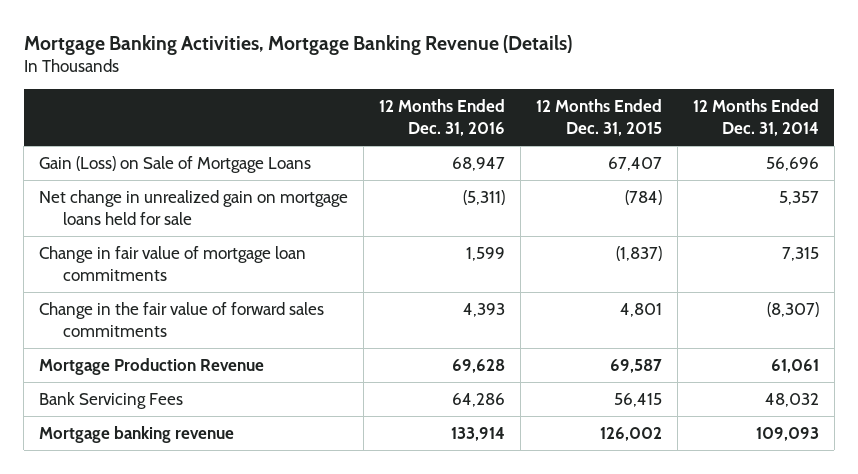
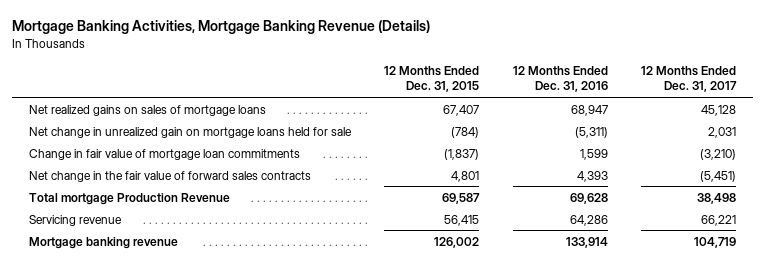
- | 12 Months Ended Dec. 31, 2016 | 12 Months Ended Dec. 31, 2015 | 12 Months Ended Dec. 31, 2014
+ | 12 Months Ended Dec. 31, 2015 | 12 Months Ended Dec. 31, 2016 | 12 Months Ended Dec. 31, 2017
- Gain (Loss) on Sale of Mortgage Loans | 68,947 | 67,407 | 56,696
+ Net realized gains on sales of mortgage loans | 67,407 | 68,947 | 45,128
- Change in the fair value of forward sales commitments | 4,393 | 4,801 | (8,307)
- Mortgage Production Revenue | 69,628 | 69,587 | 61,061
- Bank Servicing Fees | 64,286 | 56,415 | 48,032
+ Net change in the fair value of forward sales contracts | 4,801 | 4,393 | (5,451)
+ Total mortgage Production Revenue | 69,587 | 69,628 | 38,498
+ Servicing revenue | 56,415 | 64,286 | 66,221

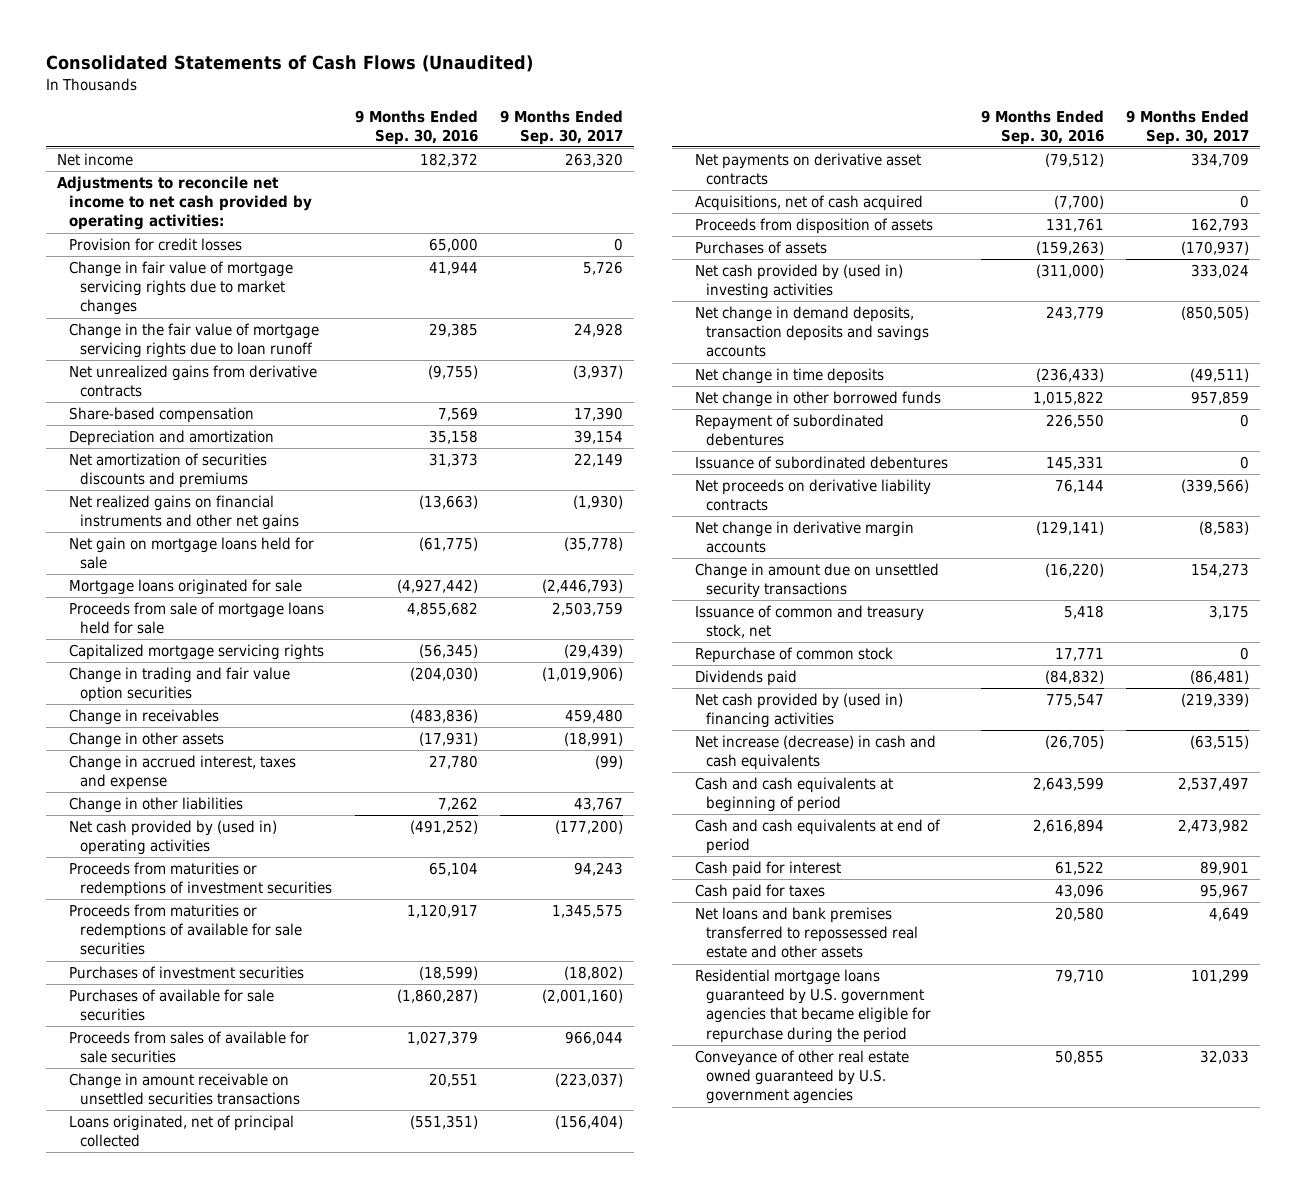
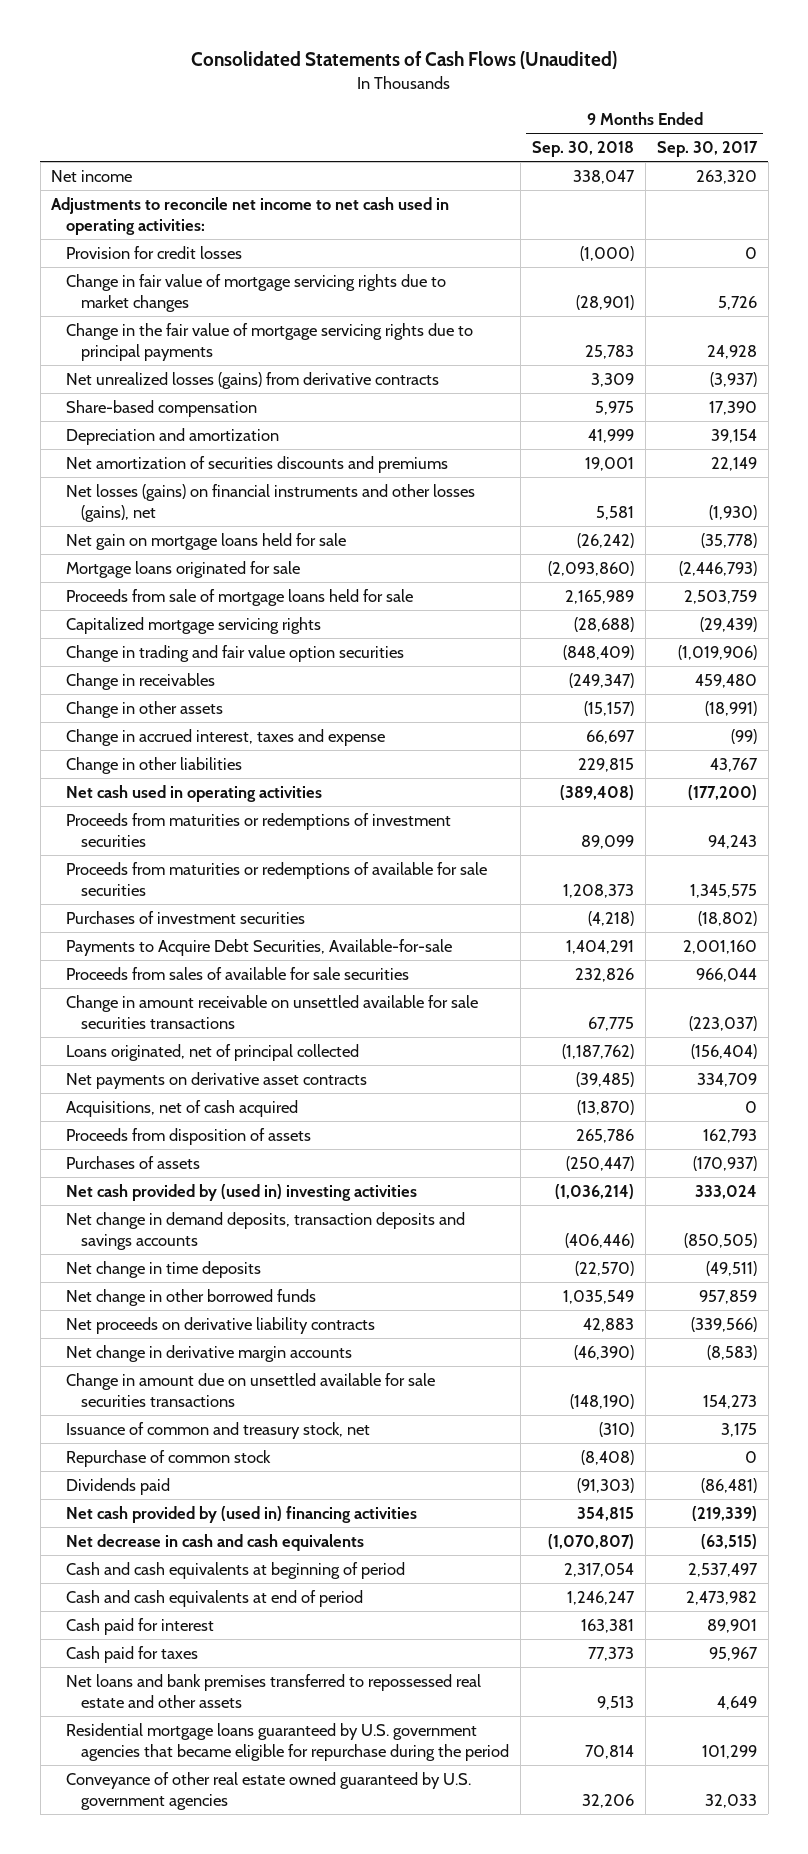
- | 9 Months Ended Sep. 30, 2016 | 9 Months Ended Sep. 30, 2017
+ | 9 Months Ended Sep. 30, 2018 | 9 Months Ended Sep. 30, 2017
- Adjustments to reconcile net income to net cash provided by operating activities:
+ Adjustments to reconcile net income to net cash used in operating activities:
- Change in the fair value of mortgage servicing rights due to loan runoff | 29,385 | 24,928
- Net unrealized gains from derivative contracts | (9,755) | (3,937)
+ Change in the fair value of mortgage servicing rights due to principal payments | 25,783 | 24,928
+ Net unrealized losses (gains) from derivative contracts | 3,309 | (3,937)
- Net realized gains on financial instruments and other net gains | (13,663) | (1,930)
+ Net losses (gains) on financial instruments and other losses (gains), net | 5,581 | (1,930)
- Net cash provided by (used in) operating activities | (491,252) | (177,200)
+ Net cash used in operating activities | (389,408) | (177,200)
- Purchases of available for sale securities | (1,860,287) | (2,001,160)
+ Payments to Acquire Debt Securities, Available-for-sale | 1,404,291 | 2,001,160
- Change in amount receivable on unsettled securities transactions | 20,551 | (223,037)
+ Change in amount receivable on unsettled available for sale securities transactions | 67,775 | (223,037)
- Repayment of subordinated debentures | 226,550 | 0
- Issuance of subordinated debentures | 145,331 | 0
- Change in amount due on unsettled security transactions | (16,220) | 154,273
+ Change in amount due on unsettled available for sale securities transactions | (148,190) | 154,273
- Net increase (decrease) in cash and cash equivalents | (26,705) | (63,515)
+ Net decrease in cash and cash equivalents | (1,070,807) | (63,515)

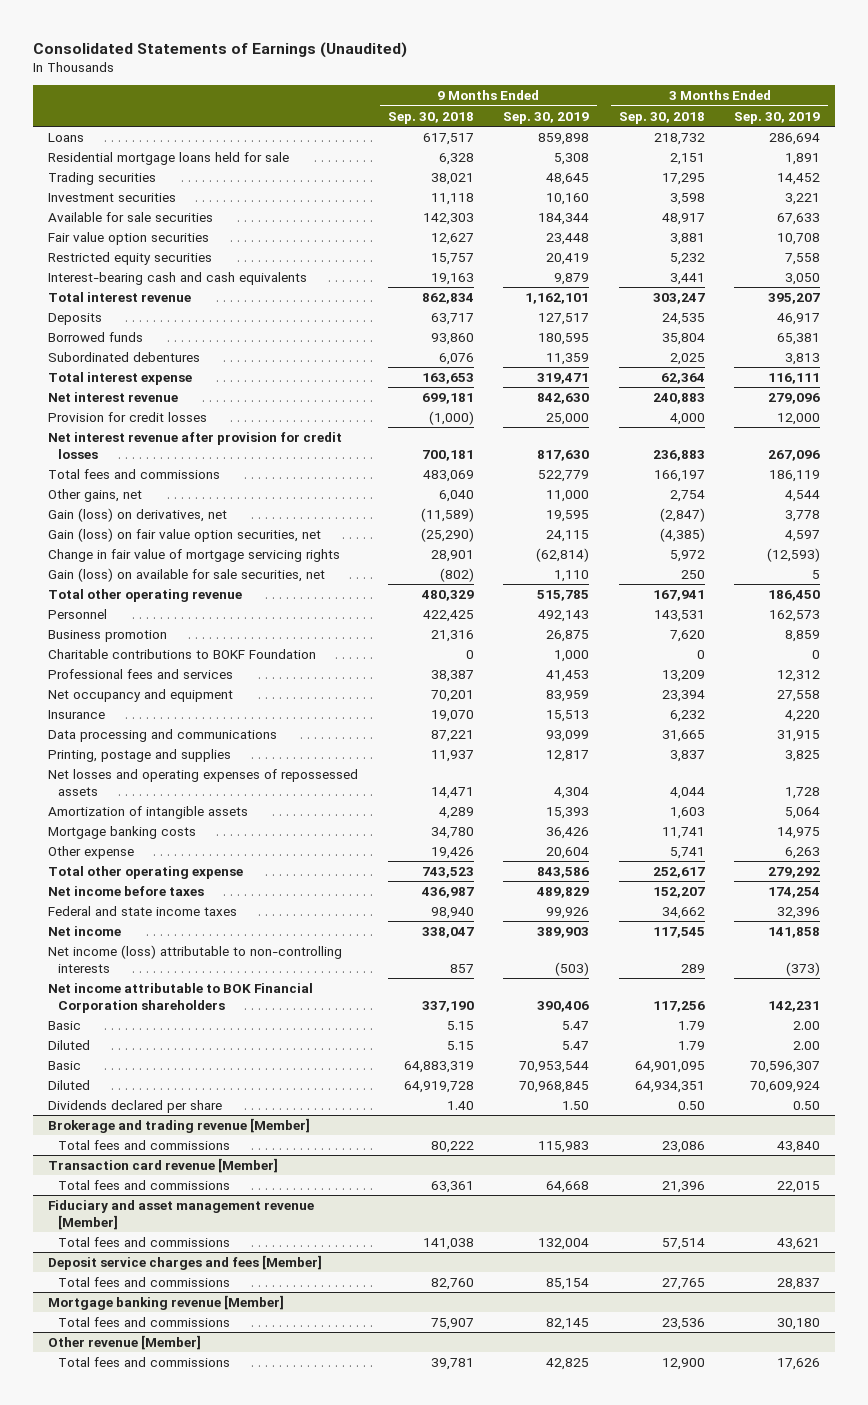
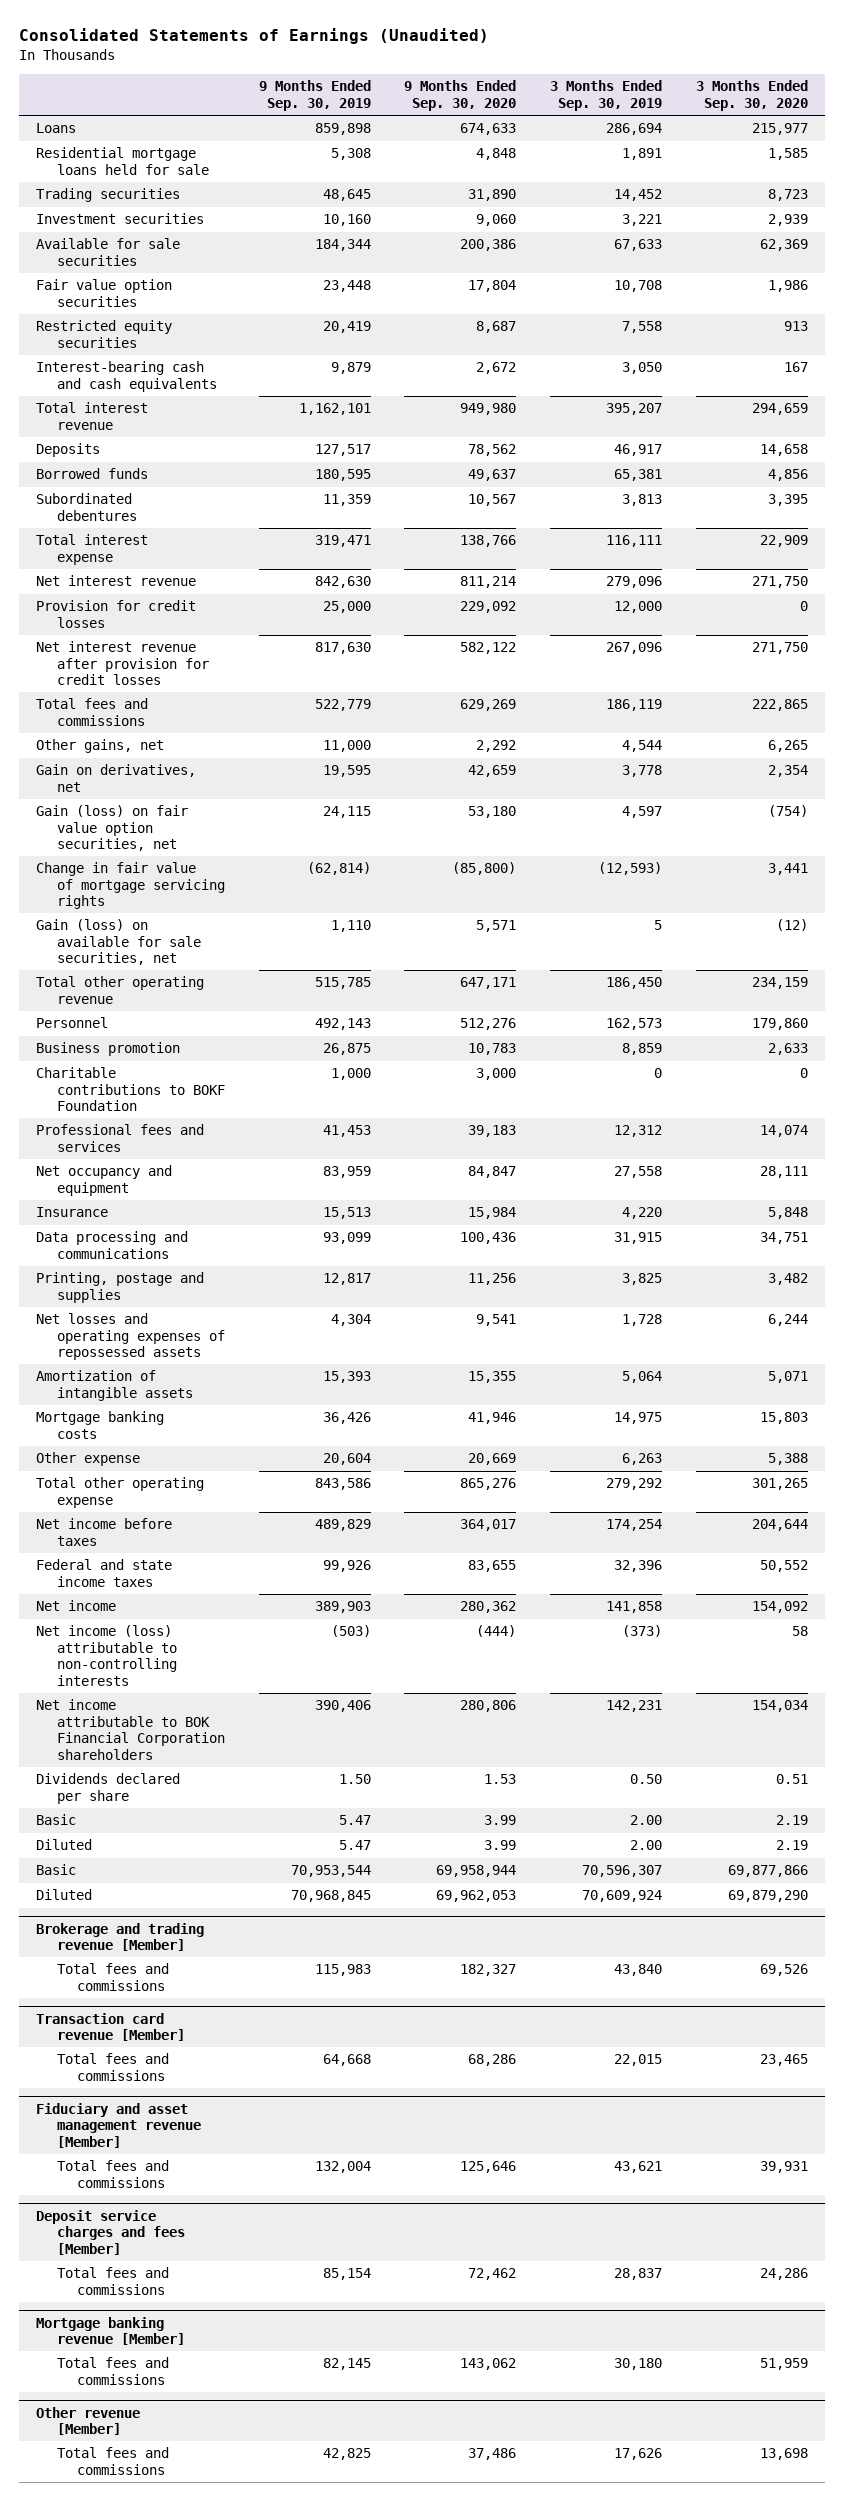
- | 9 Months Ended Sep. 30, 2018 | 9 Months Ended Sep. 30, 2019 | 3 Months Ended Sep. 30, 2018 | 3 Months Ended Sep. 30, 2019
+ | 9 Months Ended Sep. 30, 2019 | 9 Months Ended Sep. 30, 2020 | 3 Months Ended Sep. 30, 2019 | 3 Months Ended Sep. 30, 2020
- Gain (loss) on derivatives, net | (11,589) | 19,595 | (2,847) | 3,778
+ Gain on derivatives, net | 19,595 | 42,659 | 3,778 | 2,354
moved up: Dividends declared per share | 1.50 | 1.53 | 0.50 | 0.51

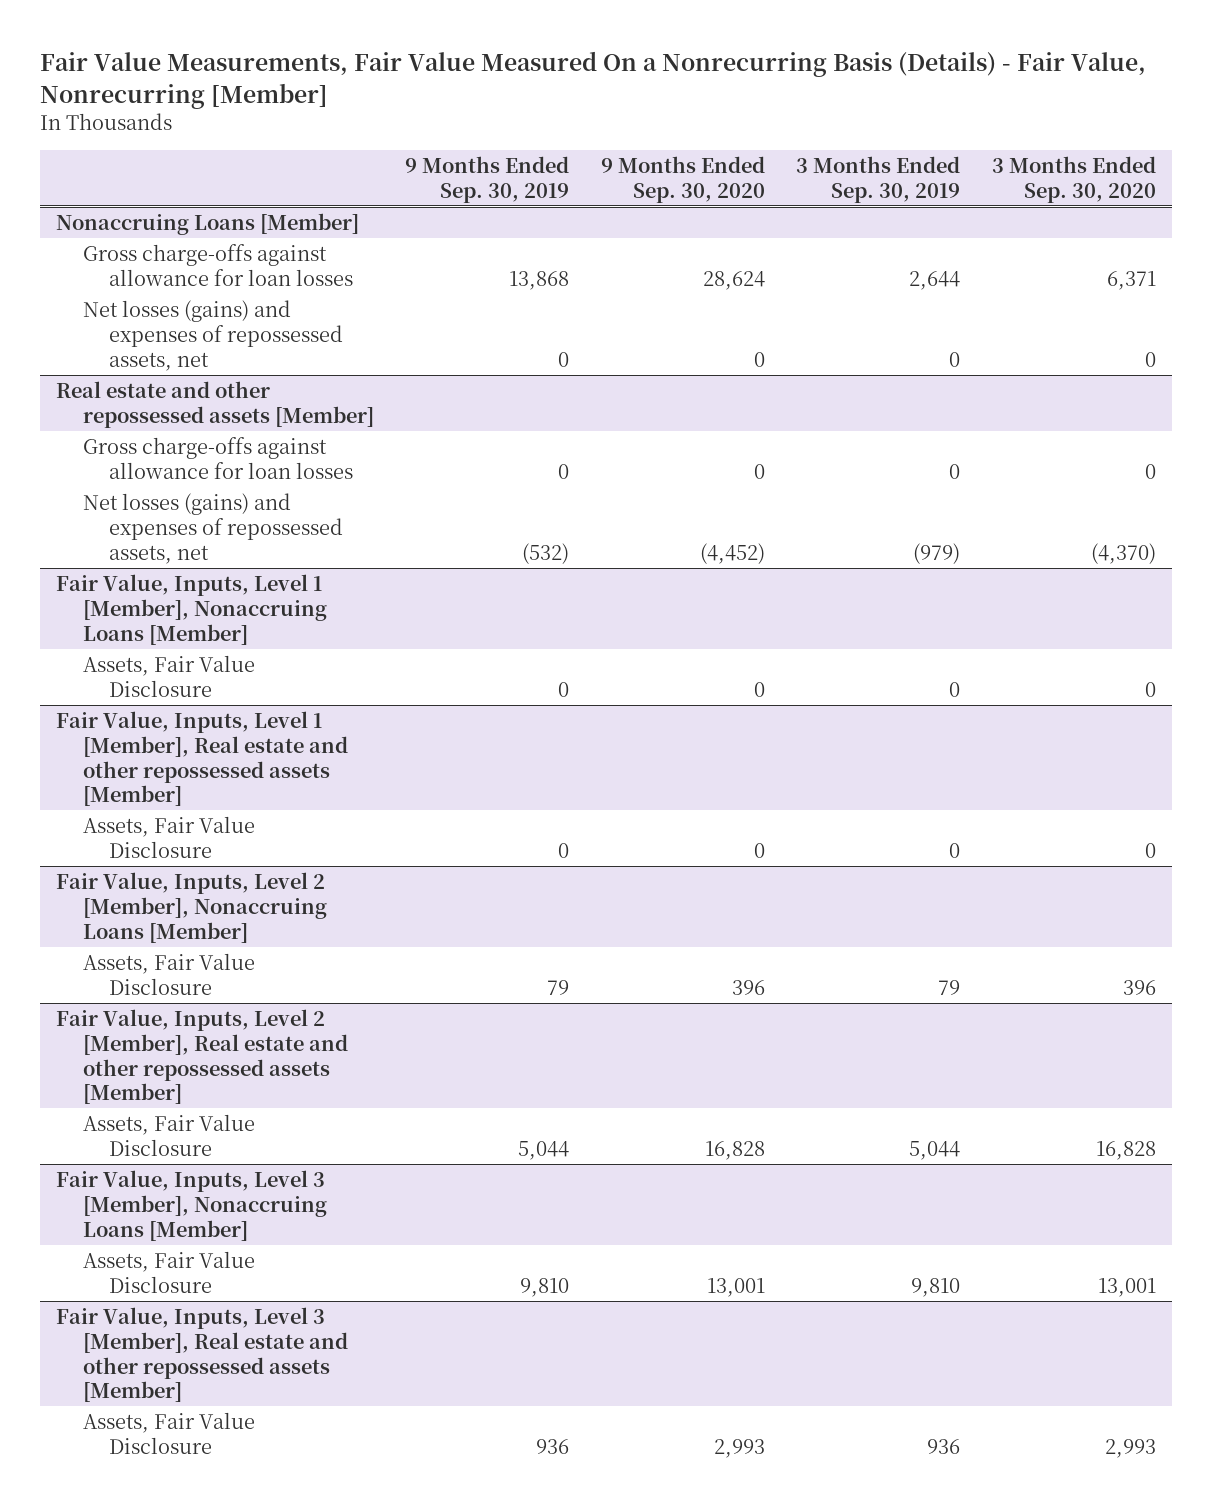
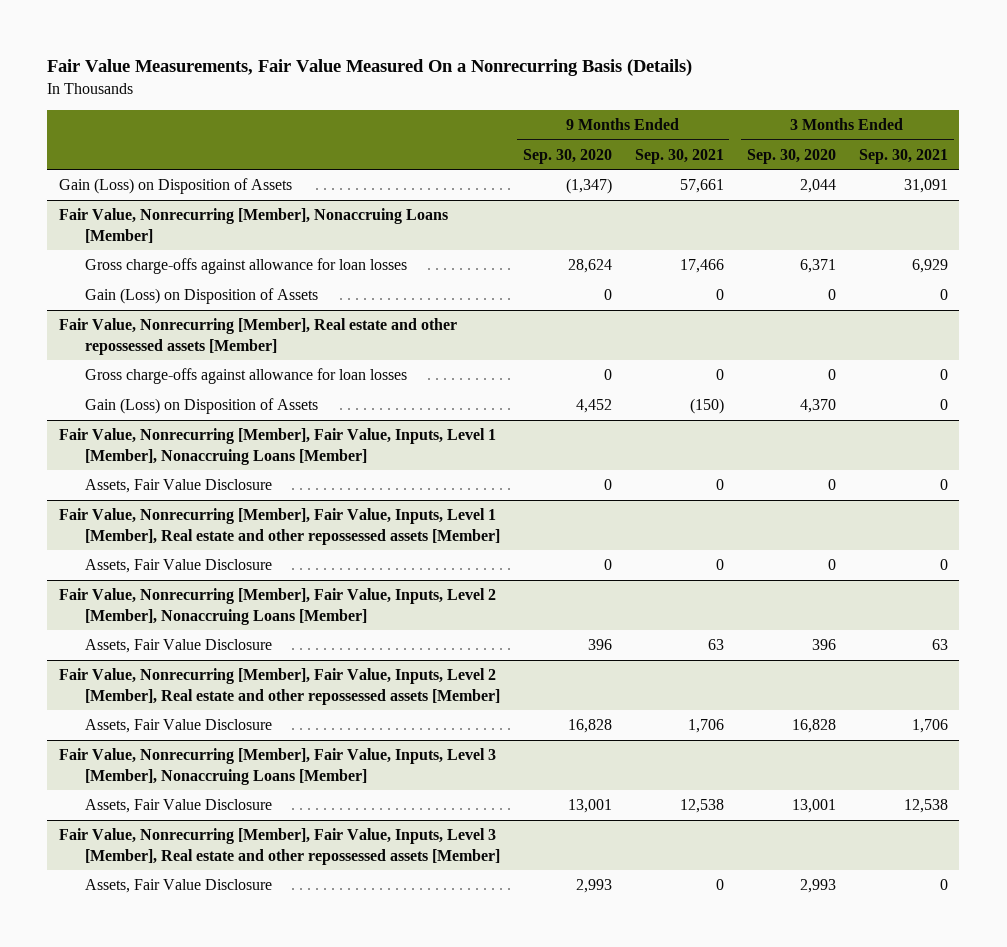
- Fair Value Measurements, Fair Value Measured On a Nonrecurring Basis (Details) - Fair Value, Nonrecurring [Member]
+ Fair Value Measurements, Fair Value Measured On a Nonrecurring Basis (Details)
- | 9 Months Ended Sep. 30, 2019 | 9 Months Ended Sep. 30, 2020 | 3 Months Ended Sep. 30, 2019 | 3 Months Ended Sep. 30, 2020
+ | 9 Months Ended Sep. 30, 2020 | 9 Months Ended Sep. 30, 2021 | 3 Months Ended Sep. 30, 2020 | 3 Months Ended Sep. 30, 2021
- Nonaccruing Loans [Member]
+ Gain (Loss) on Disposition of Assets | (1,347) | 57,661 | 2,044 | 31,091
+ Fair Value, Nonrecurring [Member], Nonaccruing Loans [Member]
- Net losses (gains) and expenses of repossessed assets, net | 0 | 0 | 0 | 0
- Real estate and other repossessed assets [Member]
+ Gain (Loss) on Disposition of Assets | 0 | 0 | 0 | 0
+ Fair Value, Nonrecurring [Member], Real estate and other repossessed assets [Member]
- Net losses (gains) and expenses of repossessed assets, net | (532) | (4,452) | (979) | (4,370)
- Fair Value, Inputs, Level 1 [Member], Nonaccruing Loans [Member]
+ Gain (Loss) on Disposition of Assets | 4,452 | (150) | 4,370 | 0
+ Fair Value, Nonrecurring [Member], Fair Value, Inputs, Level 1 [Member], Nonaccruing Loans [Member]
- Fair Value, Inputs, Level 1 [Member], Real estate and other repossessed assets [Member]
+ Fair Value, Nonrecurring [Member], Fair Value, Inputs, Level 1 [Member], Real estate and other repossessed assets [Member]
- Fair Value, Inputs, Level 2 [Member], Nonaccruing Loans [Member]
+ Fair Value, Nonrecurring [Member], Fair Value, Inputs, Level 2 [Member], Nonaccruing Loans [Member]
- Fair Value, Inputs, Level 2 [Member], Real estate and other repossessed assets [Member]
+ Fair Value, Nonrecurring [Member], Fair Value, Inputs, Level 2 [Member], Real estate and other repossessed assets [Member]
- Fair Value, Inputs, Level 3 [Member], Nonaccruing Loans [Member]
+ Fair Value, Nonrecurring [Member], Fair Value, Inputs, Level 3 [Member], Nonaccruing Loans [Member]
- Fair Value, Inputs, Level 3 [Member], Real estate and other repossessed assets [Member]
+ Fair Value, Nonrecurring [Member], Fair Value, Inputs, Level 3 [Member], Real estate and other repossessed assets [Member]

